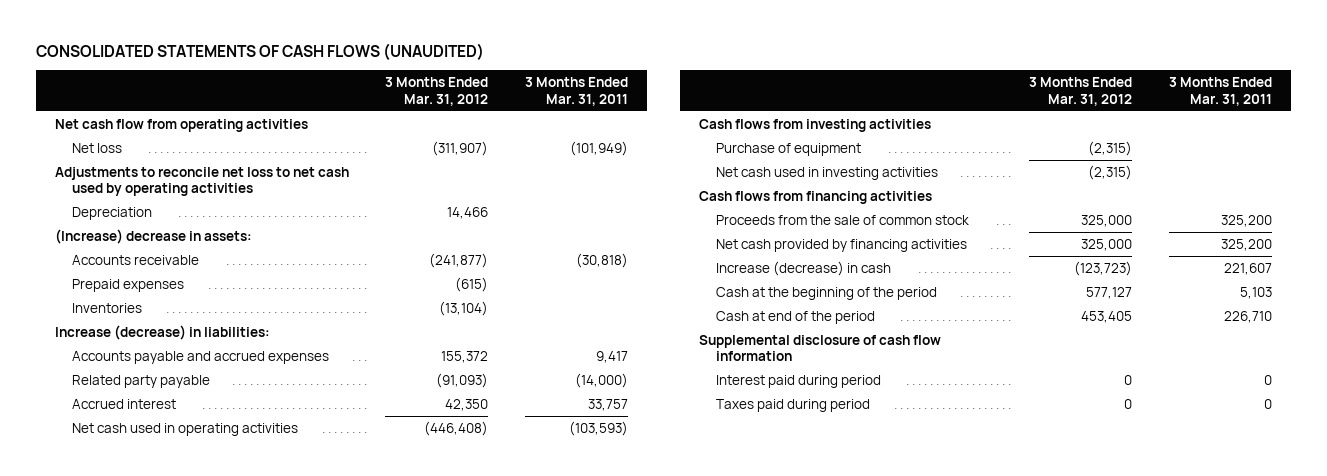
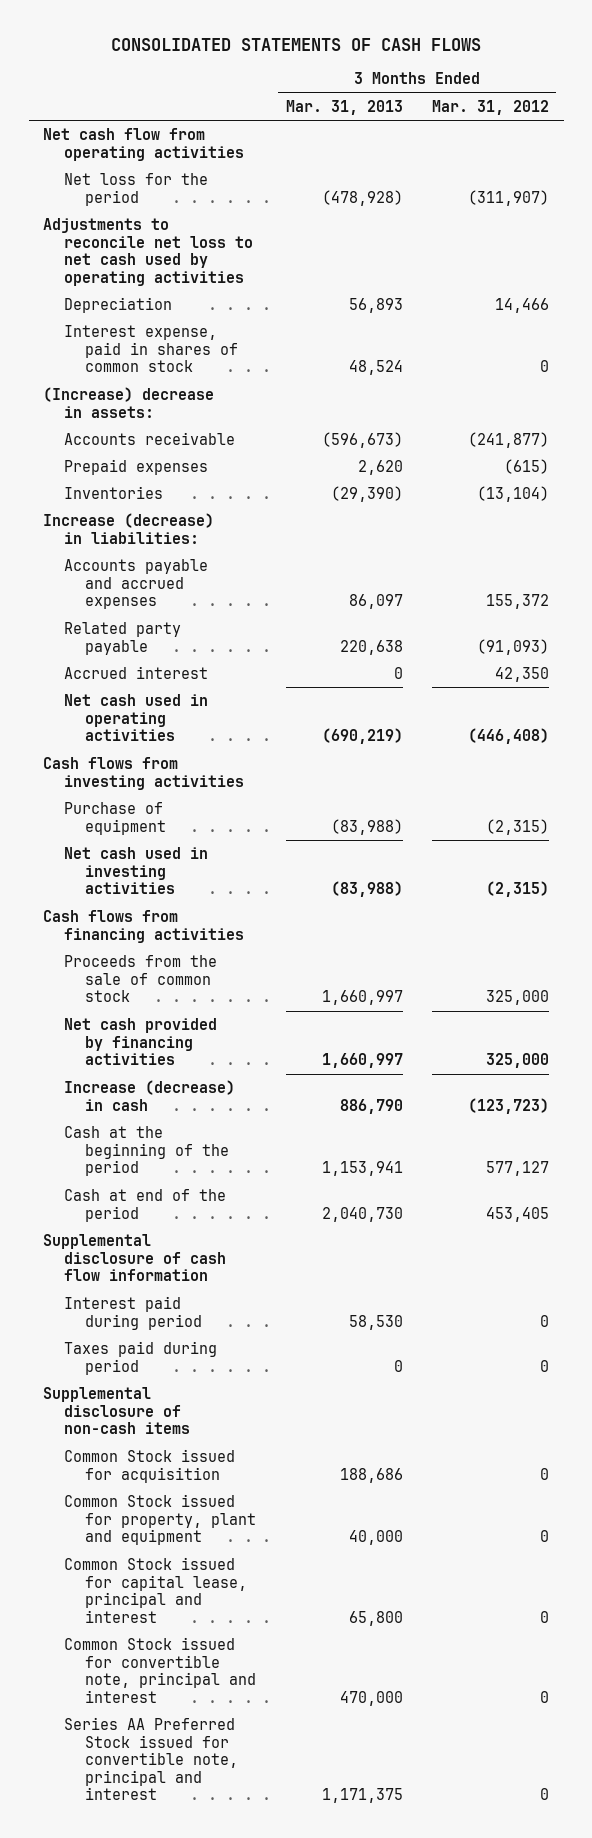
- CONSOLIDATED STATEMENTS OF CASH FLOWS (UNAUDITED)
+ CONSOLIDATED STATEMENTS OF CASH FLOWS
- | 3 Months Ended Mar. 31, 2012 | 3 Months Ended Mar. 31, 2011
+ | 3 Months Ended Mar. 31, 2013 | 3 Months Ended Mar. 31, 2012
- Net loss | (311,907) | (101,949)
+ Net loss for the period | (478,928) | (311,907)
+ Interest expense, paid in shares of common stock | 48,524 | 0
+ Supplemental disclosure of non-cash items
+ Common Stock issued for acquisition | 188,686 | 0
+ Common Stock issued for property, plant and equipment | 40,000 | 0
+ Common Stock issued for capital lease, principal and interest | 65,800 | 0
+ Common Stock issued for convertible note, principal and interest | 470,000 | 0
+ Series AA Preferred Stock issued for convertible note, principal and interest | 1,171,375 | 0

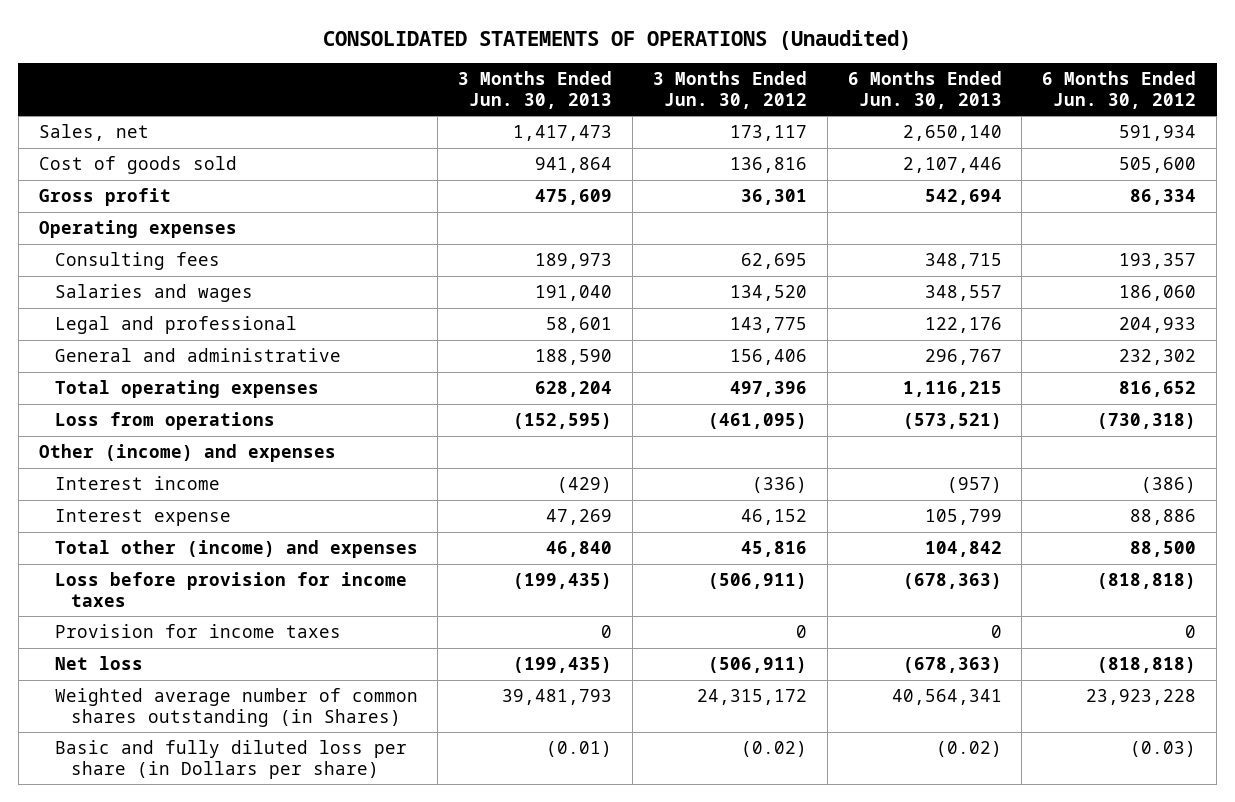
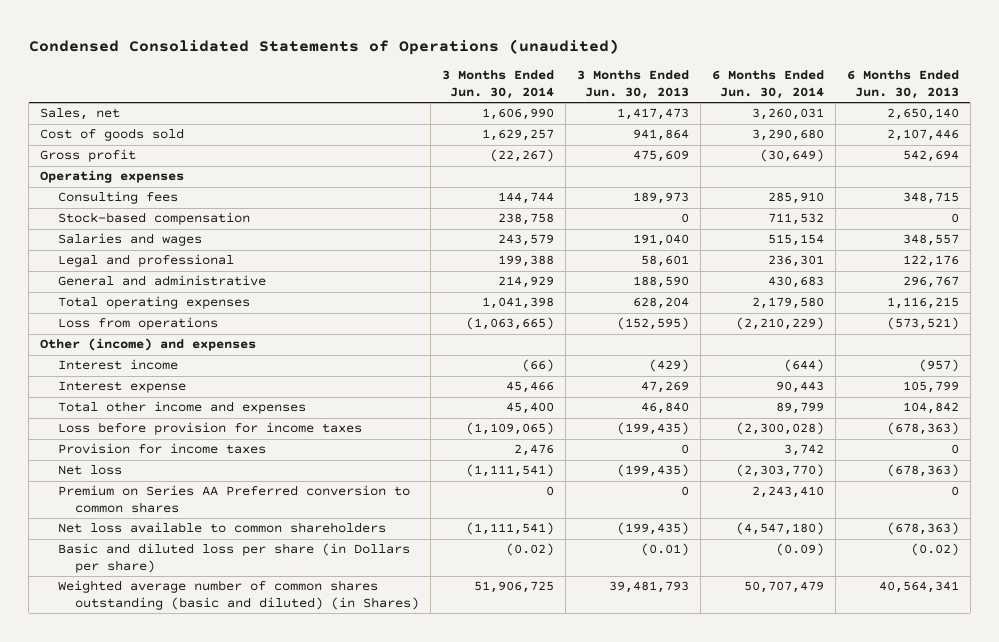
- CONSOLIDATED STATEMENTS OF OPERATIONS (Unaudited)
+ Condensed Consolidated Statements of Operations (unaudited)
- | 3 Months Ended Jun. 30, 2013 | 3 Months Ended Jun. 30, 2012 | 6 Months Ended Jun. 30, 2013 | 6 Months Ended Jun. 30, 2012
+ | 3 Months Ended Jun. 30, 2014 | 3 Months Ended Jun. 30, 2013 | 6 Months Ended Jun. 30, 2014 | 6 Months Ended Jun. 30, 2013
+ Stock-based compensation | 238,758 | 0 | 711,532 | 0
- Total other (income) and expenses | 46,840 | 45,816 | 104,842 | 88,500
+ Total other income and expenses | 45,400 | 46,840 | 89,799 | 104,842
- Weighted average number of common shares outstanding (in Shares) | 39,481,793 | 24,315,172 | 40,564,341 | 23,923,228
- Basic and fully diluted loss per share (in Dollars per share) | (0.01) | (0.02) | (0.02) | (0.03)
+ Premium on Series AA Preferred conversion to common shares | 0 | 0 | 2,243,410 | 0
+ Net loss available to common shareholders | (1,111,541) | (199,435) | (4,547,180) | (678,363)
+ Basic and diluted loss per share (in Dollars per share) | (0.02) | (0.01) | (0.09) | (0.02)
+ Weighted average number of common shares outstanding (basic and diluted) (in Shares) | 51,906,725 | 39,481,793 | 50,707,479 | 40,564,341

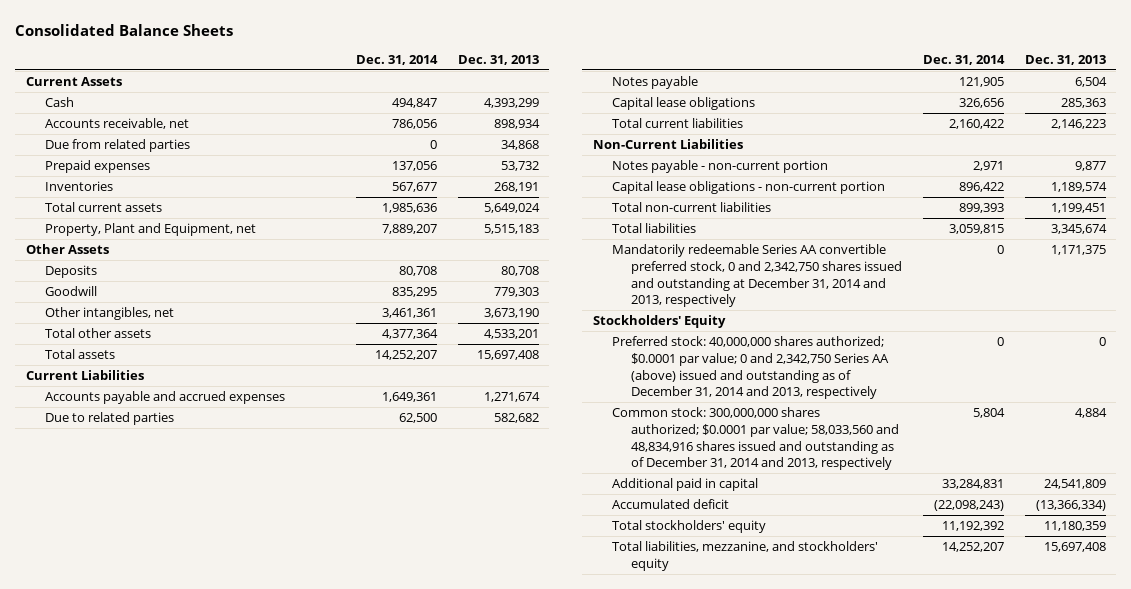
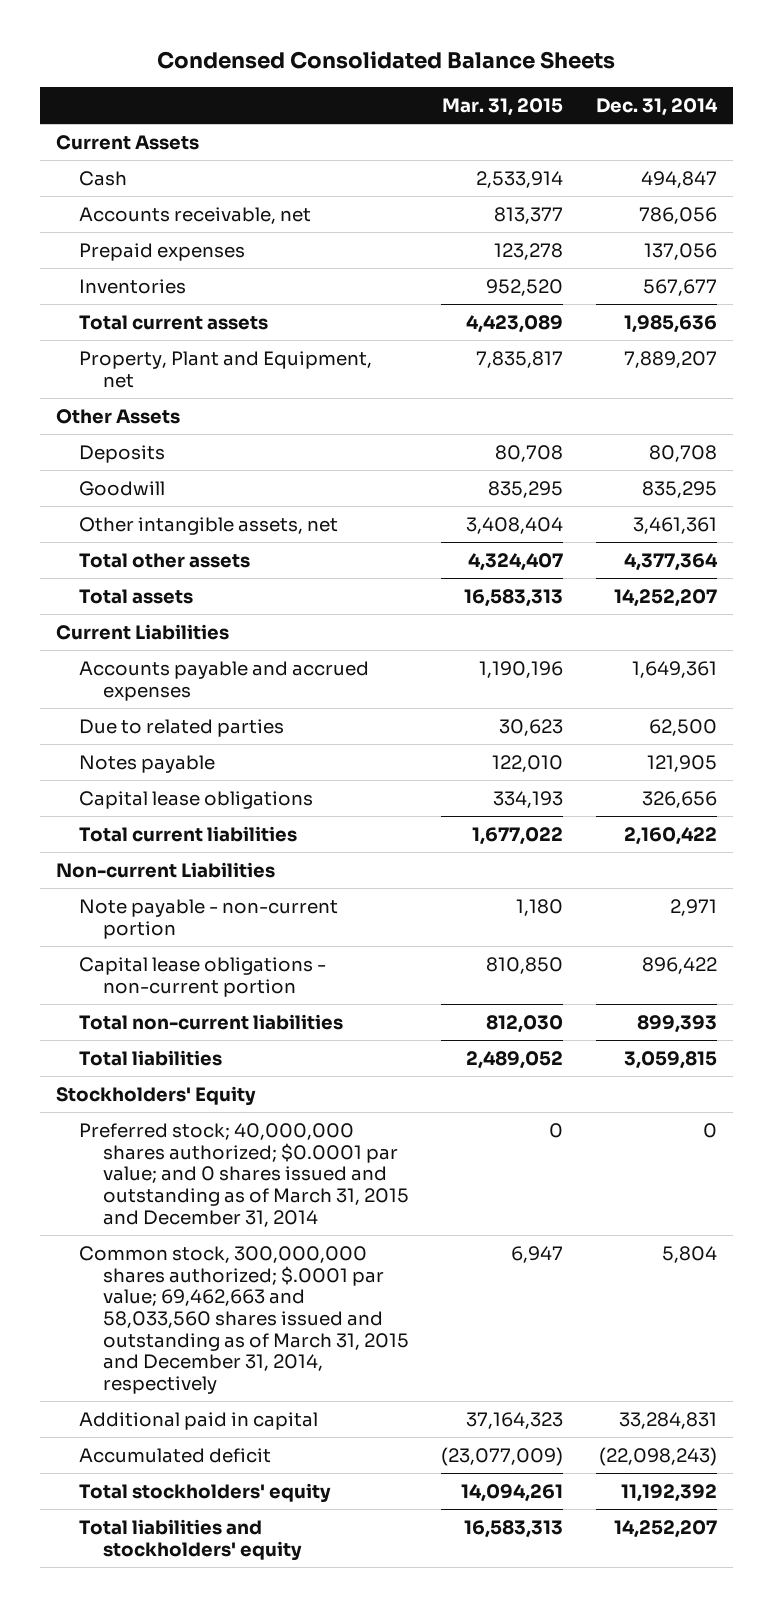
- Consolidated Balance Sheets
+ Condensed Consolidated Balance Sheets
- | Dec. 31, 2014 | Dec. 31, 2013
+ | Mar. 31, 2015 | Dec. 31, 2014
- Due from related parties | 0 | 34,868
- Other intangibles, net | 3,461,361 | 3,673,190
+ Other intangible assets, net | 3,408,404 | 3,461,361
- Non-Current Liabilities
- Notes payable - non-current portion | 2,971 | 9,877
+ Non-current Liabilities
+ Note payable - non-current portion | 1,180 | 2,971
- Mandatorily redeemable Series AA convertible preferred stock, 0 and 2,342,750 shares issued and outstanding at December 31, 2014 and 2013, respectively | 0 | 1,171,375
- Preferred stock: 40,000,000 shares authorized; $0.0001 par value; 0 and 2,342,750 Series AA (above) issued and outstanding as of December 31, 2014 and 2013, respectively | 0 | 0
- Common stock: 300,000,000 shares authorized; $0.0001 par value; 58,033,560 and 48,834,916 shares issued and outstanding as of December 31, 2014 and 2013, respectively | 5,804 | 4,884
+ Preferred stock; 40,000,000 shares authorized; $0.0001 par value; and 0 shares issued and outstanding as of March 31, 2015 and December 31, 2014 | 0 | 0
+ Common stock, 300,000,000 shares authorized; $.0001 par value; 69,462,663 and 58,033,560 shares issued and outstanding as of March 31, 2015 and December 31, 2014, respectively | 6,947 | 5,804
- Total liabilities, mezzanine, and stockholders' equity | 14,252,207 | 15,697,408
+ Total liabilities and stockholders' equity | 16,583,313 | 14,252,207

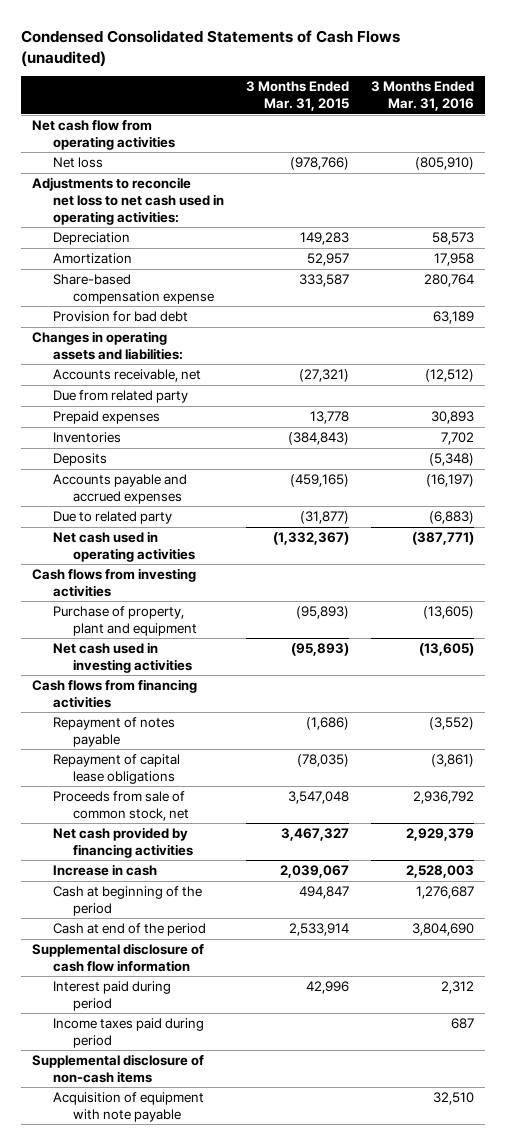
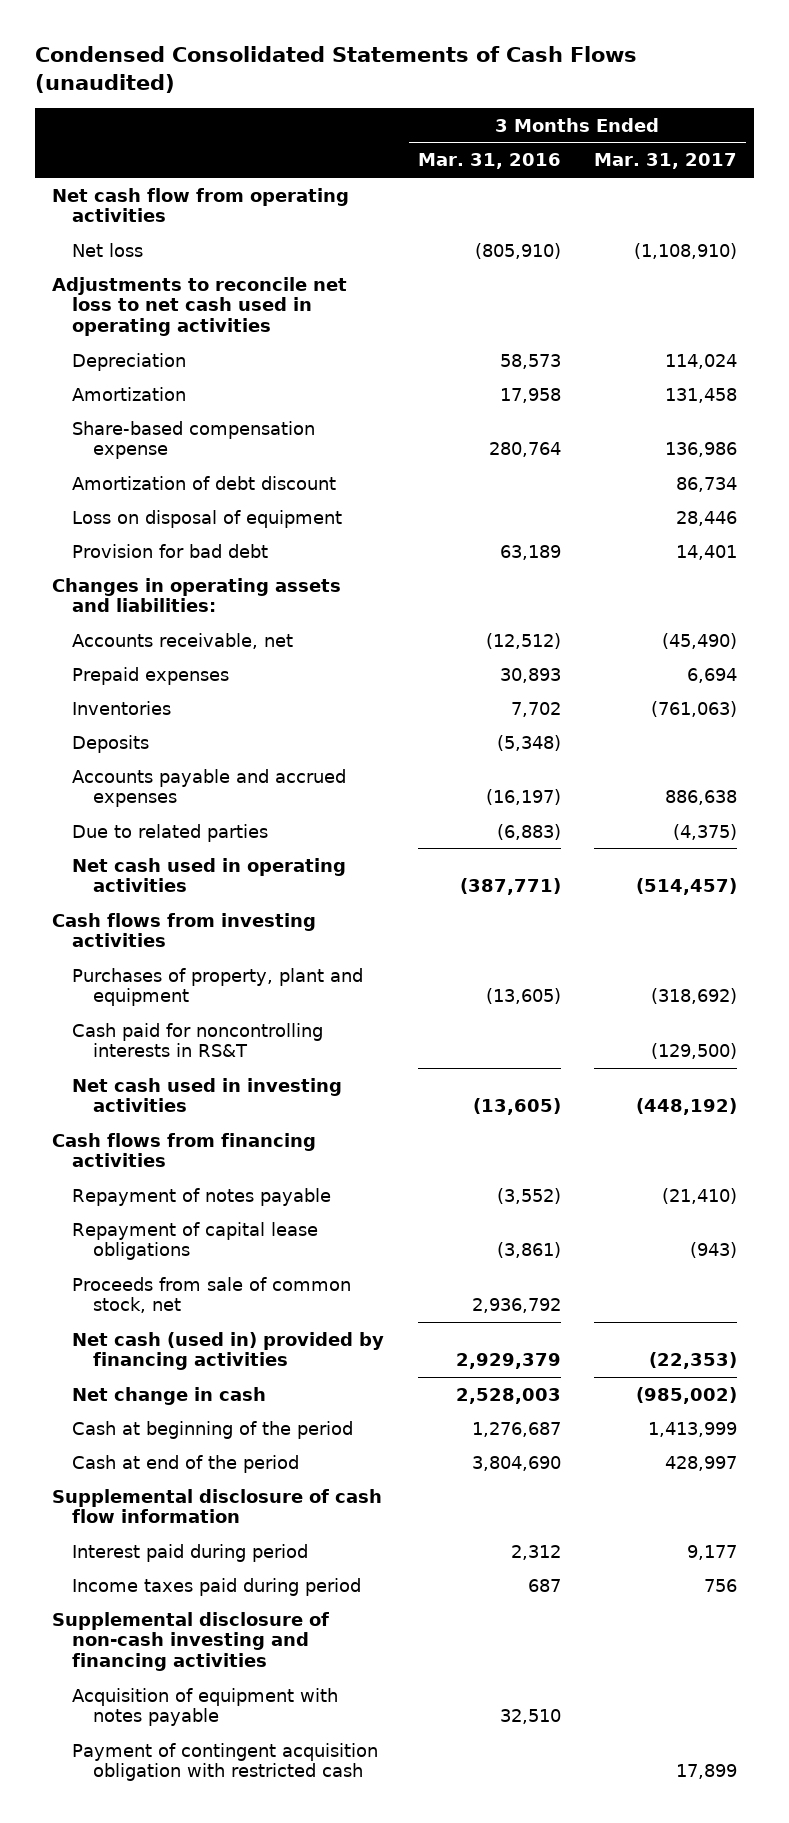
- | 3 Months Ended Mar. 31, 2015 | 3 Months Ended Mar. 31, 2016
+ | 3 Months Ended Mar. 31, 2016 | 3 Months Ended Mar. 31, 2017
- Adjustments to reconcile net loss to net cash used in operating activities:
+ Adjustments to reconcile net loss to net cash used in operating activities
+ Amortization of debt discount | | 86,734
+ Loss on disposal of equipment | | 28,446
- Due from related party
- Due to related party | (31,877) | (6,883)
+ Due to related parties | (6,883) | (4,375)
- Purchase of property, plant and equipment | (95,893) | (13,605)
+ Purchases of property, plant and equipment | (13,605) | (318,692)
+ Cash paid for noncontrolling interests in RS&T | | (129,500)
- Net cash provided by financing activities | 3,467,327 | 2,929,379
- Increase in cash | 2,039,067 | 2,528,003
+ Net cash (used in) provided by financing activities | 2,929,379 | (22,353)
+ Net change in cash | 2,528,003 | (985,002)
- Supplemental disclosure of non-cash items
- Acquisition of equipment with note payable | | 32,510
+ Supplemental disclosure of non-cash investing and financing activities
+ Acquisition of equipment with notes payable | 32,510 |
+ Payment of contingent acquisition obligation with restricted cash | | 17,899

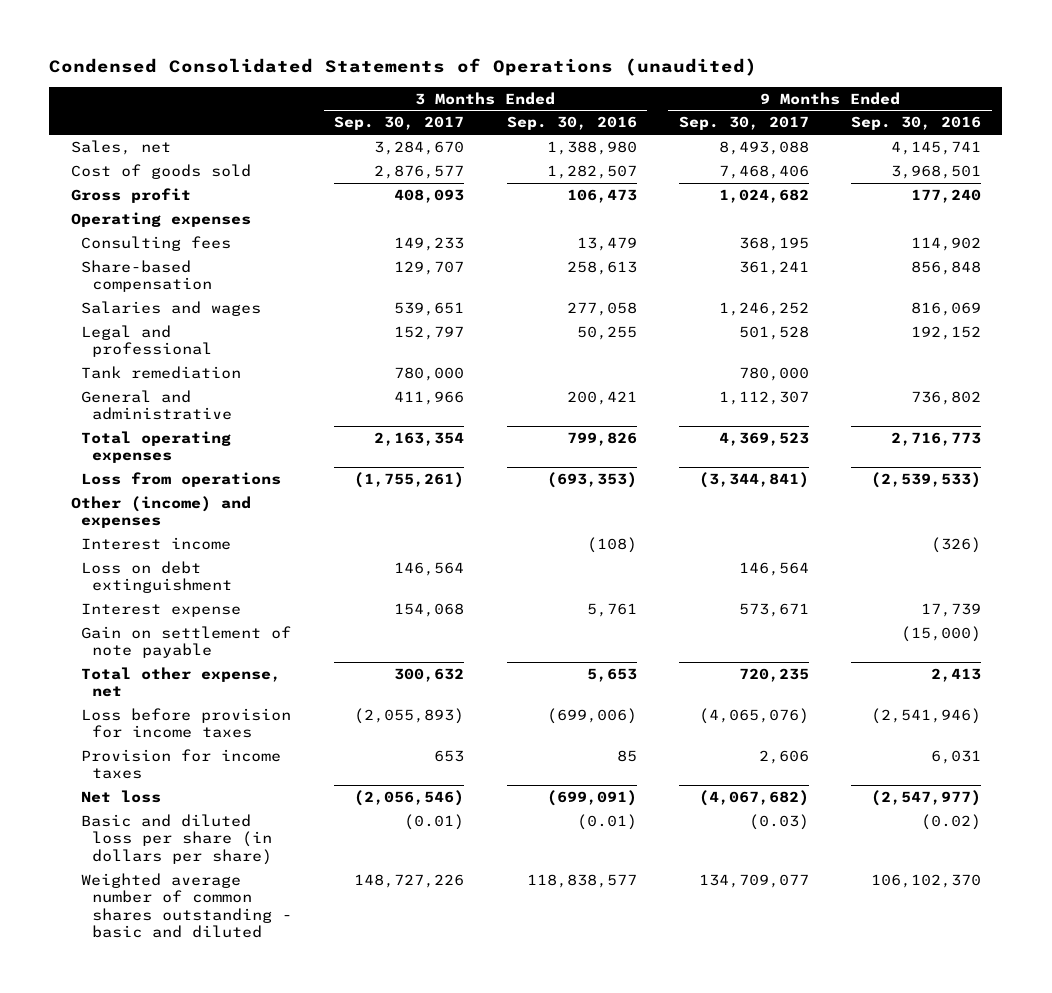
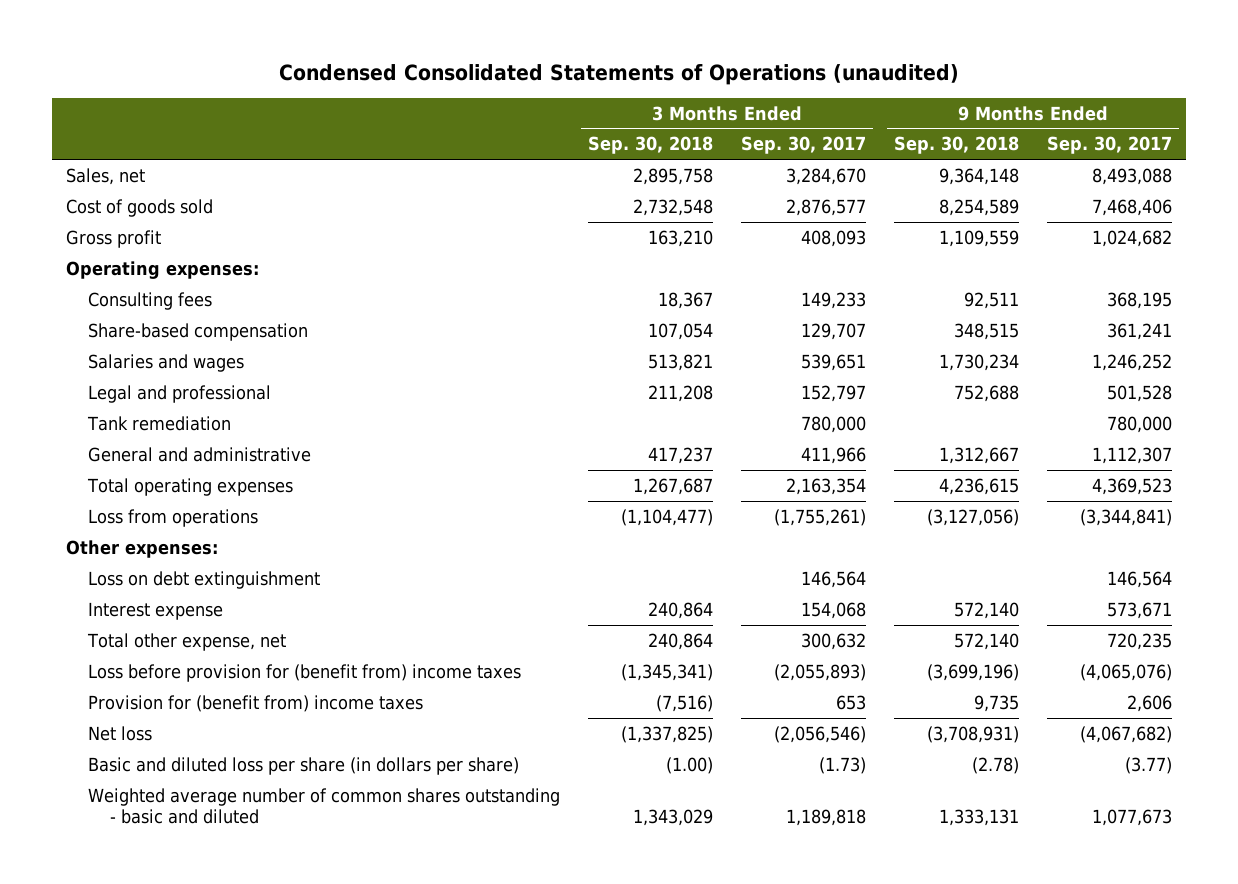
- | 3 Months Ended Sep. 30, 2017 | 3 Months Ended Sep. 30, 2016 | 9 Months Ended Sep. 30, 2017 | 9 Months Ended Sep. 30, 2016
+ | 3 Months Ended Sep. 30, 2018 | 3 Months Ended Sep. 30, 2017 | 9 Months Ended Sep. 30, 2018 | 9 Months Ended Sep. 30, 2017
- Operating expenses
+ Operating expenses:
- Other (income) and expenses
- Interest income | | (108) | | (326)
+ Other expenses:
- Gain on settlement of note payable | | | | (15,000)
- Loss before provision for income taxes | (2,055,893) | (699,006) | (4,065,076) | (2,541,946)
- Provision for income taxes | 653 | 85 | 2,606 | 6,031
+ Loss before provision for (benefit from) income taxes | (1,345,341) | (2,055,893) | (3,699,196) | (4,065,076)
+ Provision for (benefit from) income taxes | (7,516) | 653 | 9,735 | 2,606
- Basic and diluted loss per share (in dollars per share) | (0.01) | (0.01) | (0.03) | (0.02)
- Weighted average number of common shares outstanding - basic and diluted | 148,727,226 | 118,838,577 | 134,709,077 | 106,102,370
+ Basic and diluted loss per share (in dollars per share) | (1.00) | (1.73) | (2.78) | (3.77)
+ Weighted average number of common shares outstanding - basic and diluted | 1,343,029 | 1,189,818 | 1,333,131 | 1,077,673

